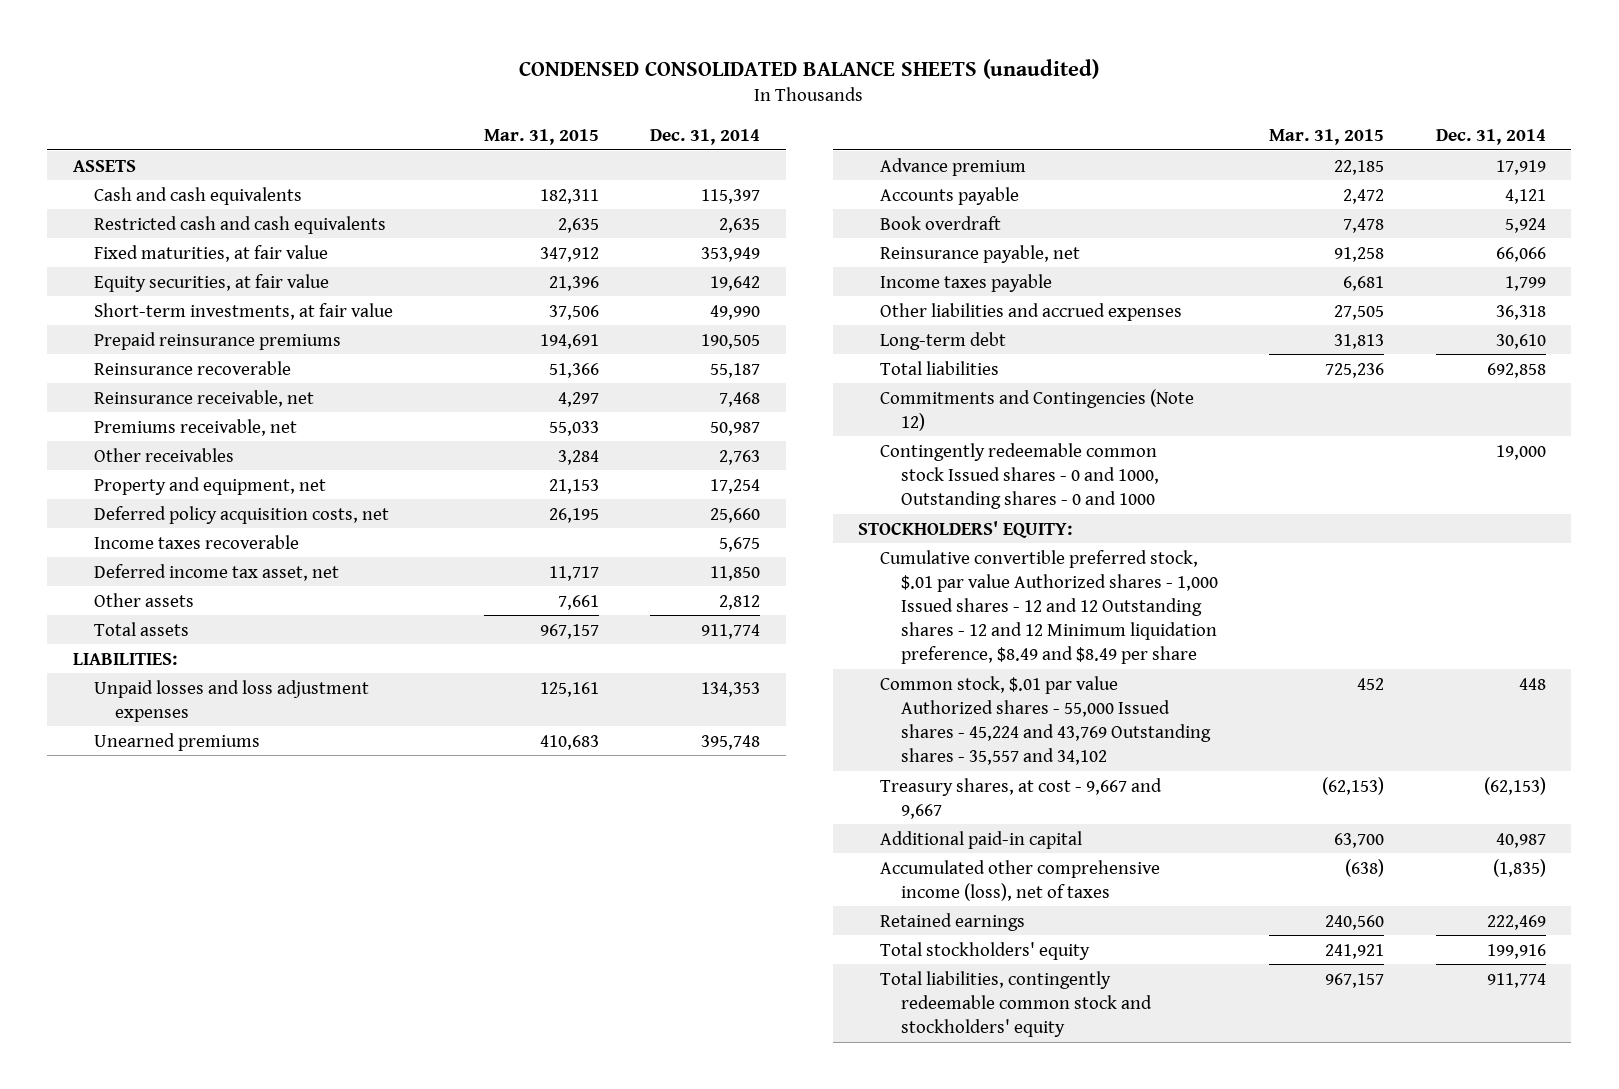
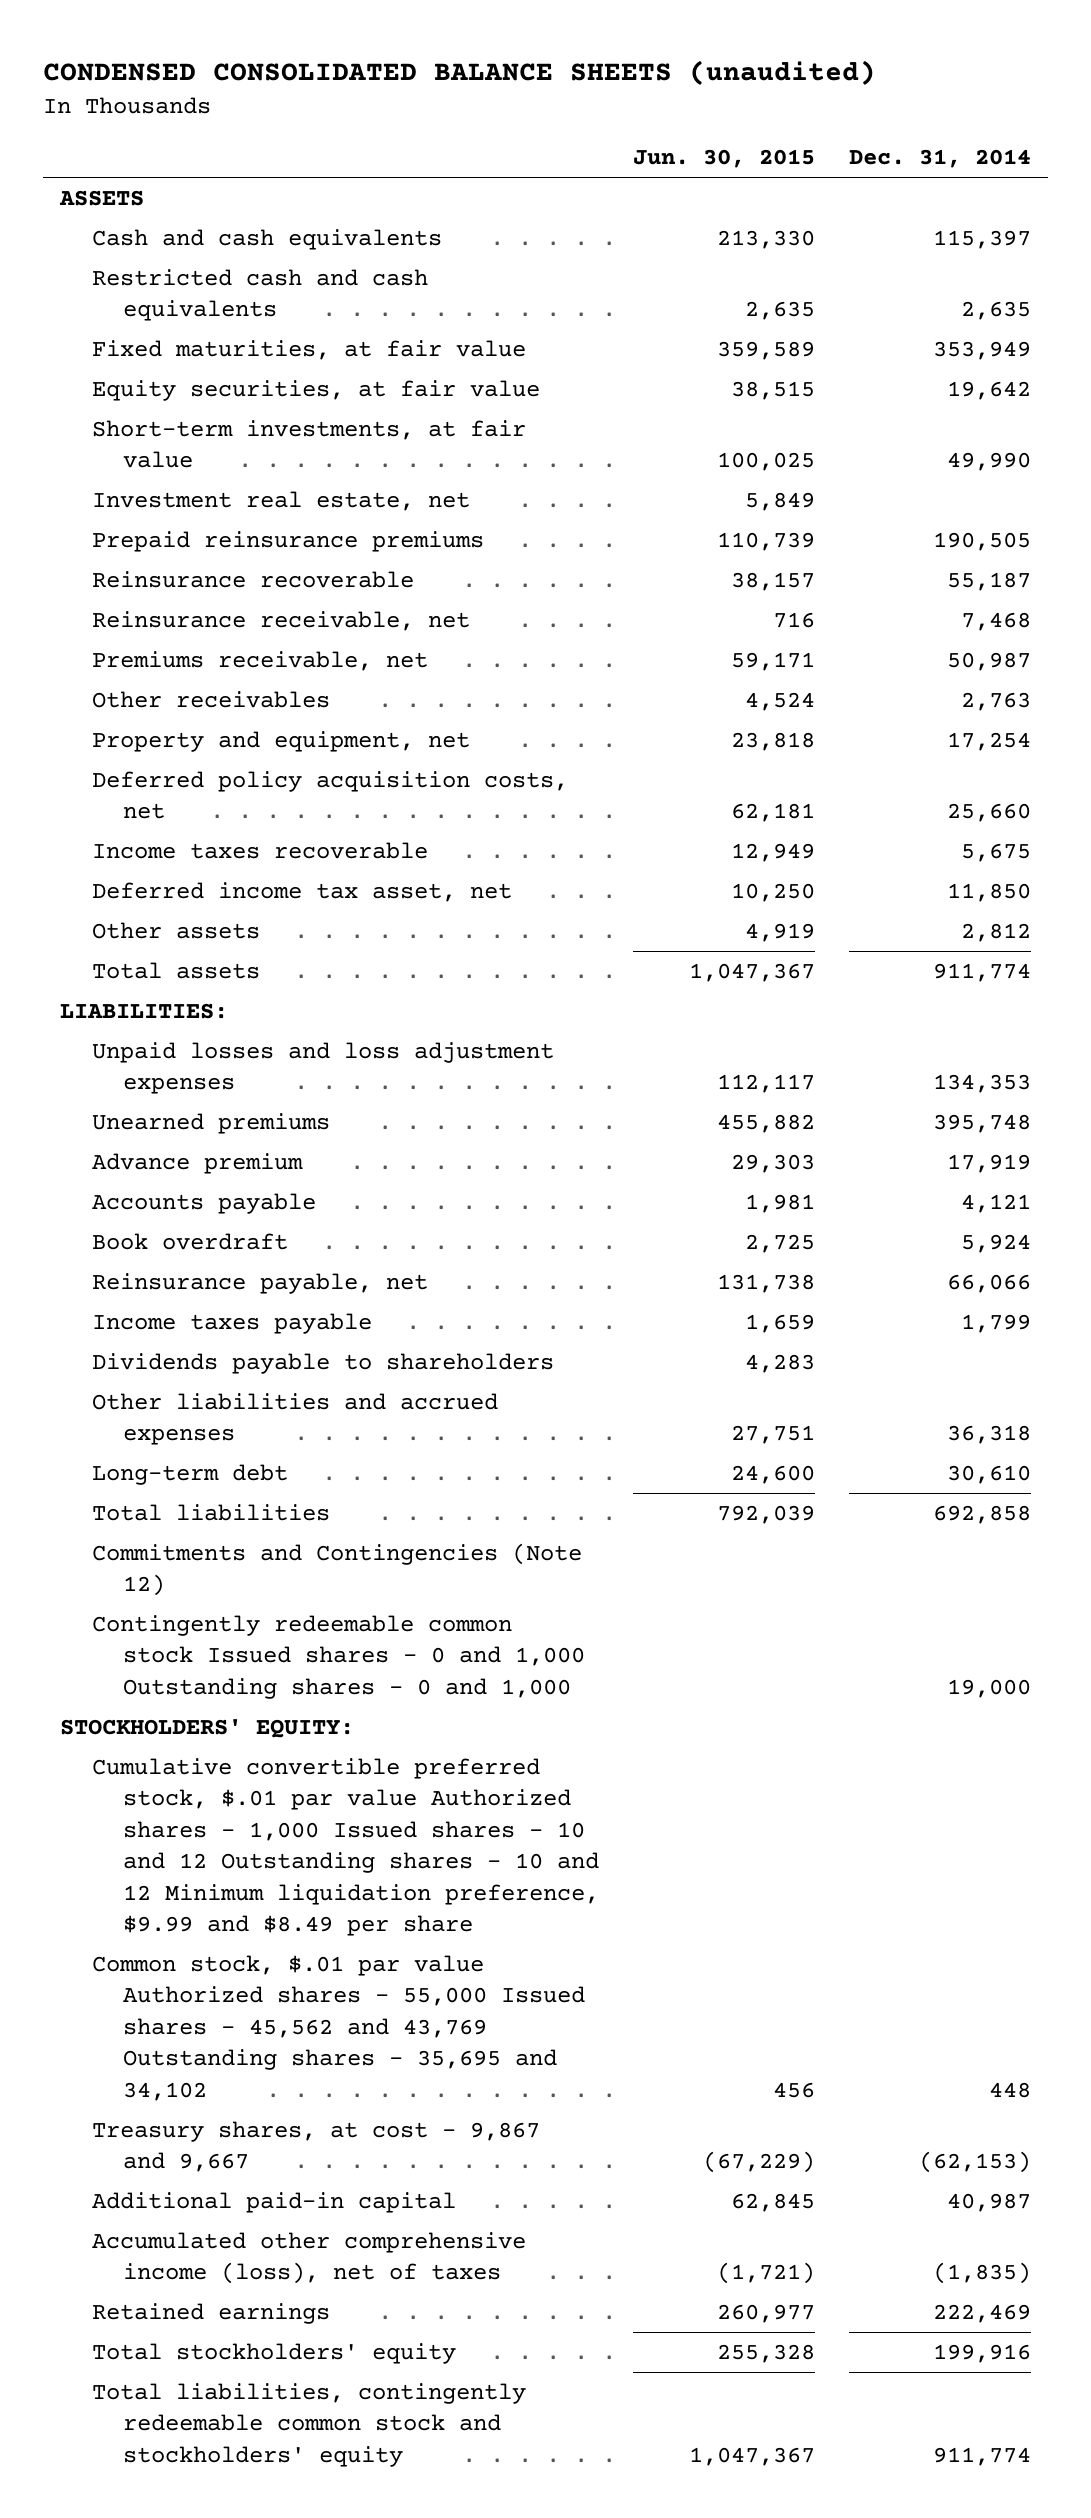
- | Mar. 31, 2015 | Dec. 31, 2014
+ | Jun. 30, 2015 | Dec. 31, 2014
+ Investment real estate, net | 5,849 |
+ Dividends payable to shareholders | 4,283 |
- Contingently redeemable common stock Issued shares - 0 and 1000, Outstanding shares - 0 and 1000 | | 19,000
+ Contingently redeemable common stock Issued shares - 0 and 1,000 Outstanding shares - 0 and 1,000 | | 19,000
- Cumulative convertible preferred stock, $.01 par value Authorized shares - 1,000 Issued shares - 12 and 12 Outstanding shares - 12 and 12 Minimum liquidation preference, $8.49 and $8.49 per share
- Common stock, $.01 par value Authorized shares - 55,000 Issued shares - 45,224 and 43,769 Outstanding shares - 35,557 and 34,102 | 452 | 448
- Treasury shares, at cost - 9,667 and 9,667 | (62,153) | (62,153)
+ Cumulative convertible preferred stock, $.01 par value Authorized shares - 1,000 Issued shares - 10 and 12 Outstanding shares - 10 and 12 Minimum liquidation preference, $9.99 and $8.49 per share
+ Common stock, $.01 par value Authorized shares - 55,000 Issued shares - 45,562 and 43,769 Outstanding shares - 35,695 and 34,102 | 456 | 448
+ Treasury shares, at cost - 9,867 and 9,667 | (67,229) | (62,153)

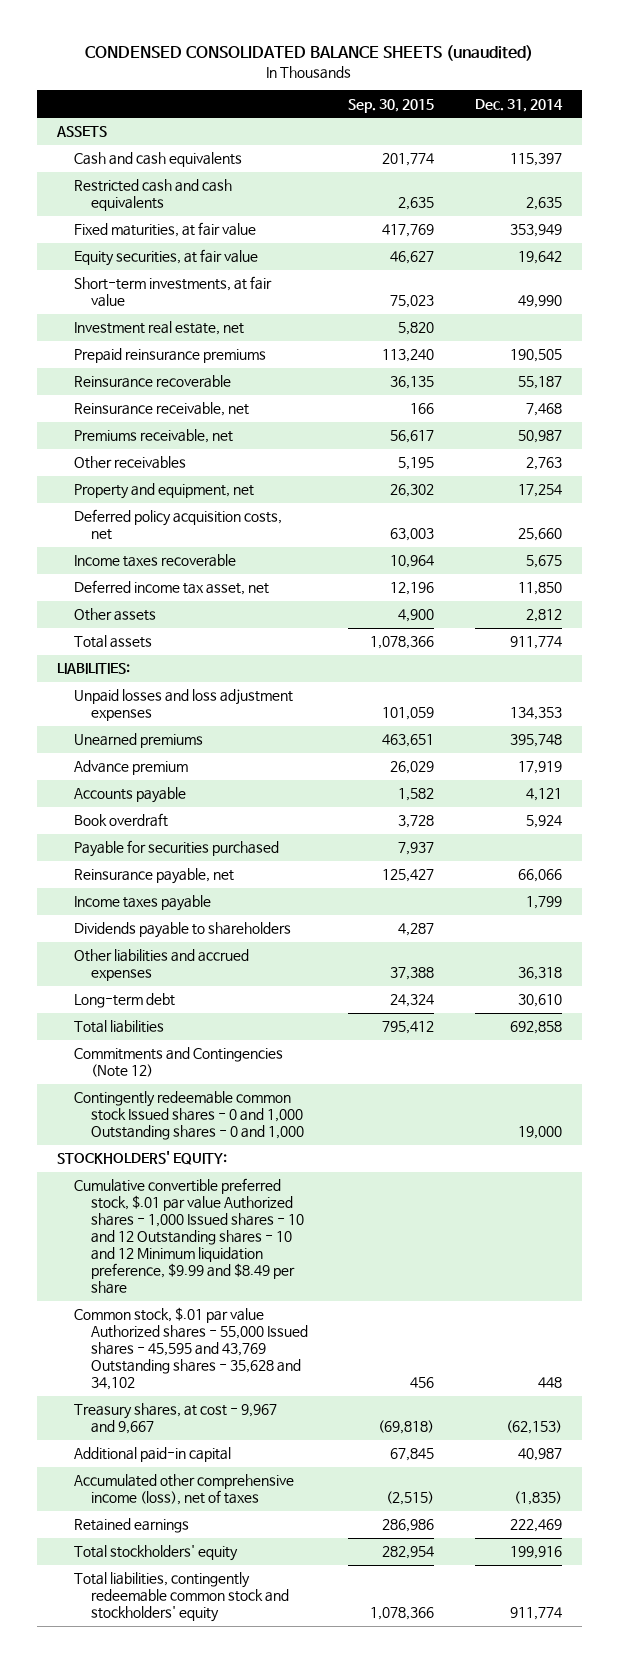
- | Jun. 30, 2015 | Dec. 31, 2014
+ | Sep. 30, 2015 | Dec. 31, 2014
+ Payable for securities purchased | 7,937 |
- Common stock, $.01 par value Authorized shares - 55,000 Issued shares - 45,562 and 43,769 Outstanding shares - 35,695 and 34,102 | 456 | 448
- Treasury shares, at cost - 9,867 and 9,667 | (67,229) | (62,153)
+ Common stock, $.01 par value Authorized shares - 55,000 Issued shares - 45,595 and 43,769 Outstanding shares - 35,628 and 34,102 | 456 | 448
+ Treasury shares, at cost - 9,967 and 9,667 | (69,818) | (62,153)

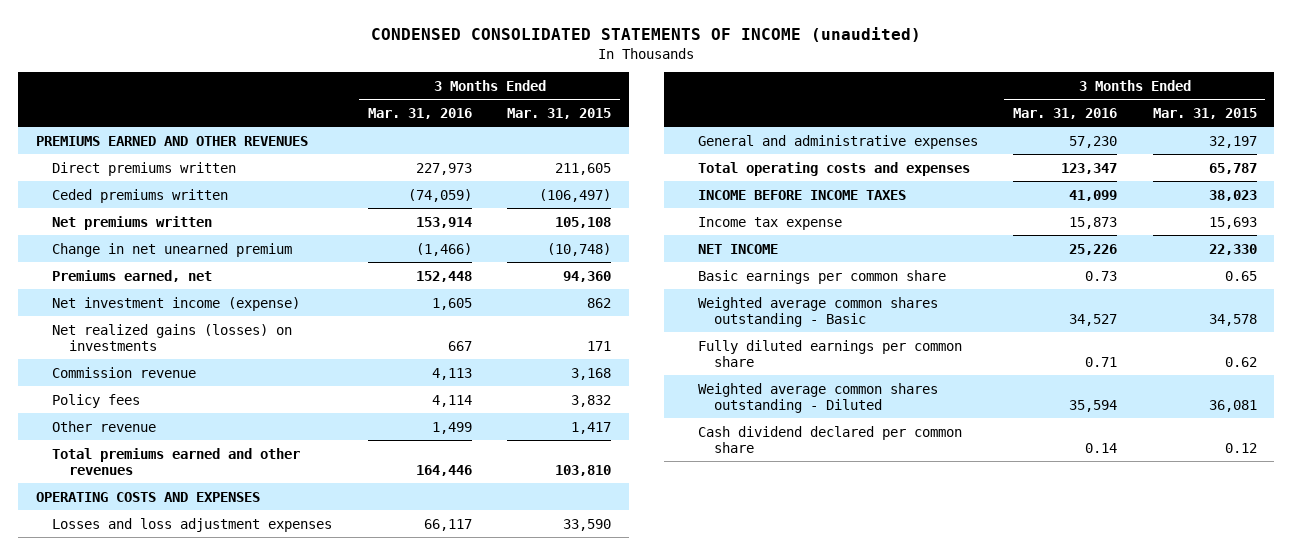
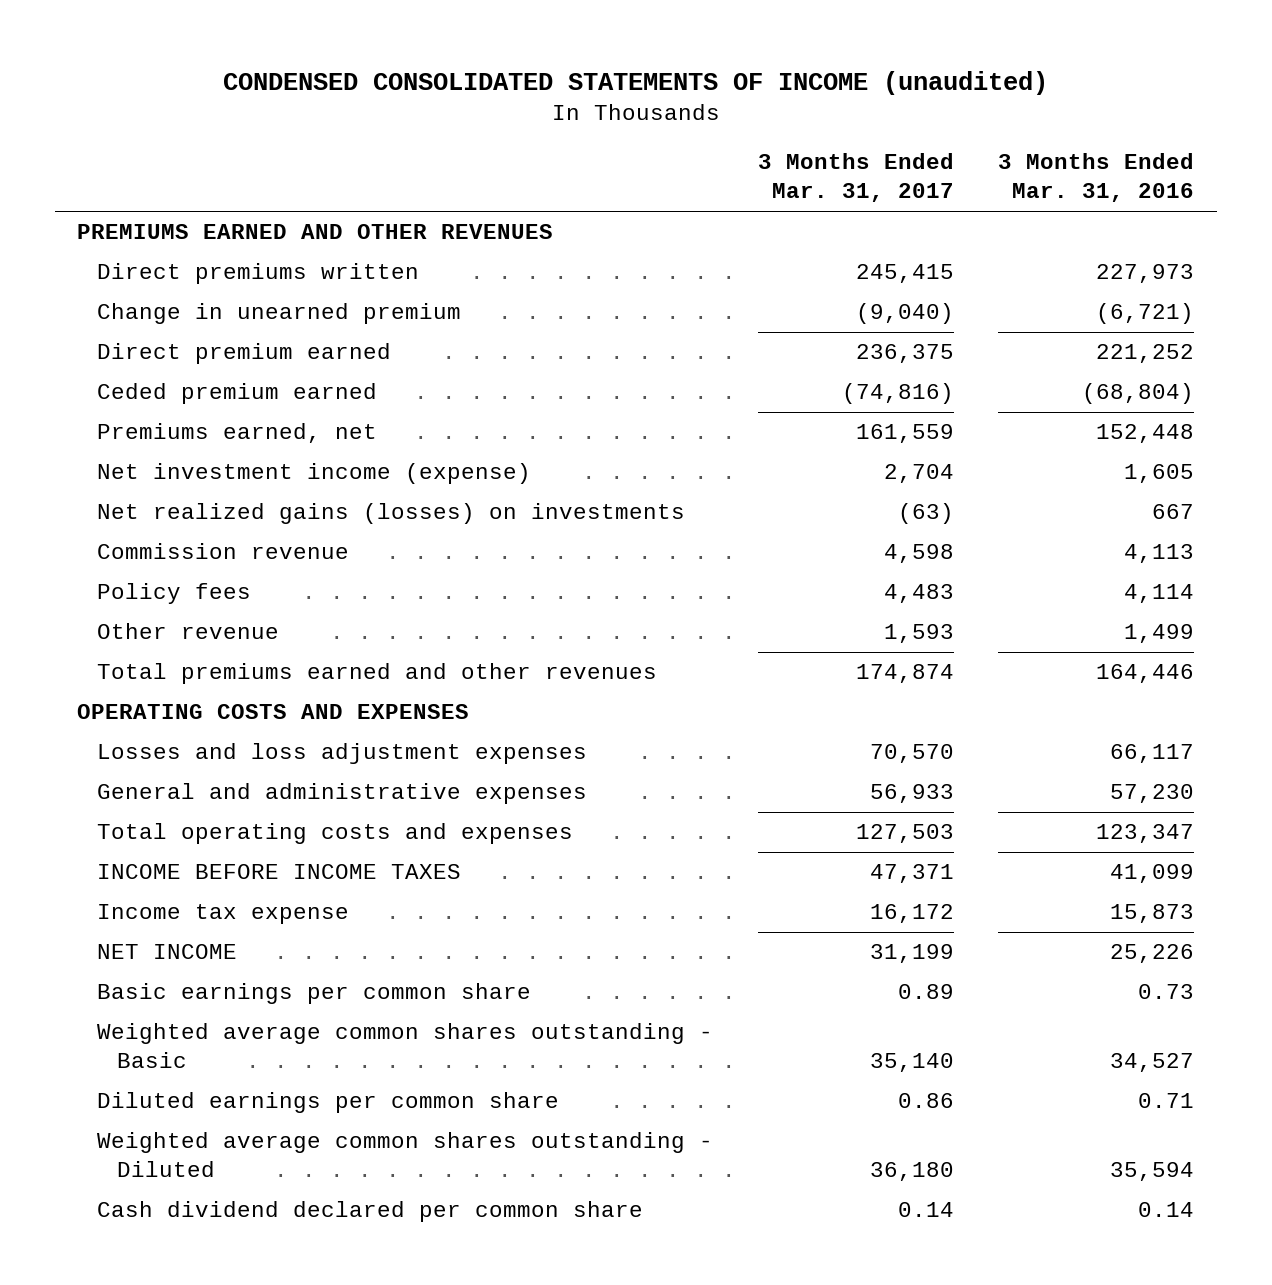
- | 3 Months Ended Mar. 31, 2016 | 3 Months Ended Mar. 31, 2015
+ | 3 Months Ended Mar. 31, 2017 | 3 Months Ended Mar. 31, 2016
- Ceded premiums written | (74,059) | (106,497)
- Net premiums written | 153,914 | 105,108
- Change in net unearned premium | (1,466) | (10,748)
+ Change in unearned premium | (9,040) | (6,721)
+ Direct premium earned | 236,375 | 221,252
+ Ceded premium earned | (74,816) | (68,804)
- Fully diluted earnings per common share | 0.71 | 0.62
+ Diluted earnings per common share | 0.86 | 0.71

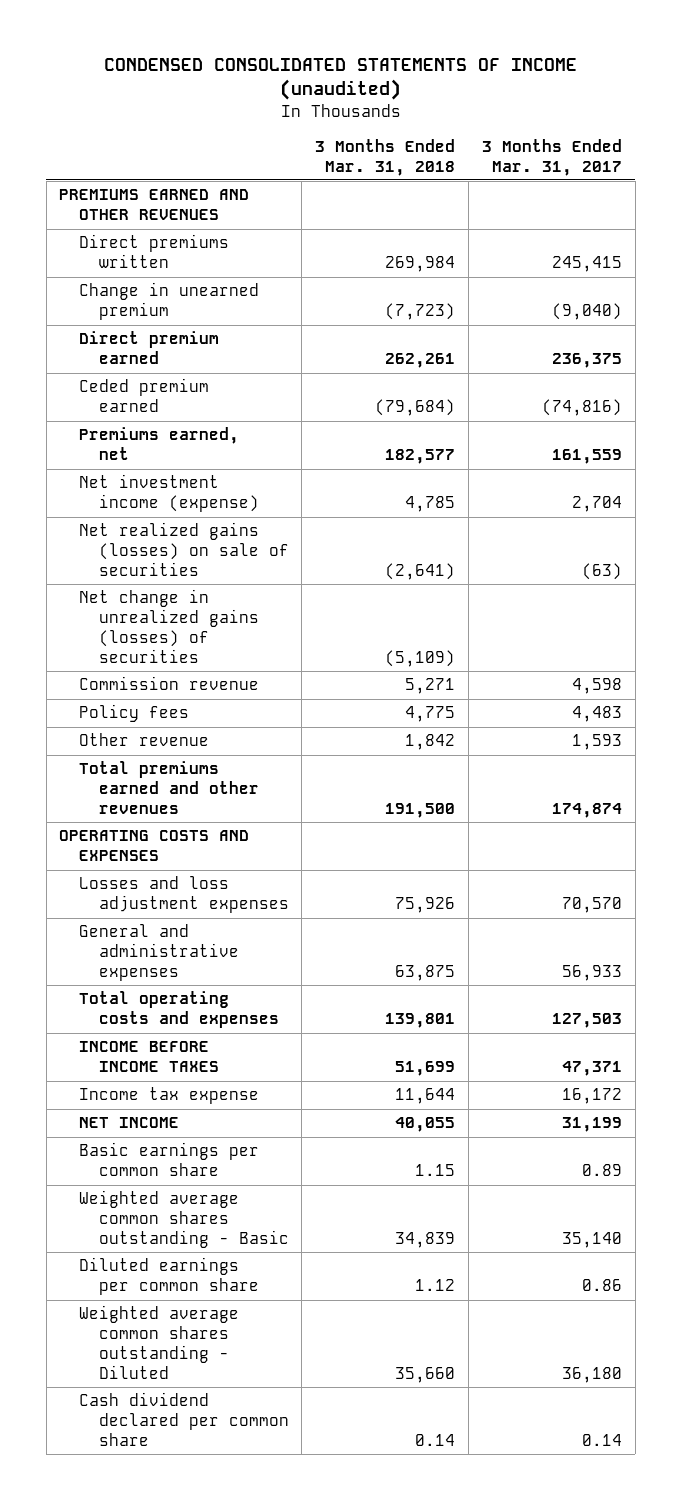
- | 3 Months Ended Mar. 31, 2017 | 3 Months Ended Mar. 31, 2016
+ | 3 Months Ended Mar. 31, 2018 | 3 Months Ended Mar. 31, 2017
- Net realized gains (losses) on investments | (63) | 667
+ Net realized gains (losses) on sale of securities | (2,641) | (63)
+ Net change in unrealized gains (losses) of securities | (5,109) |

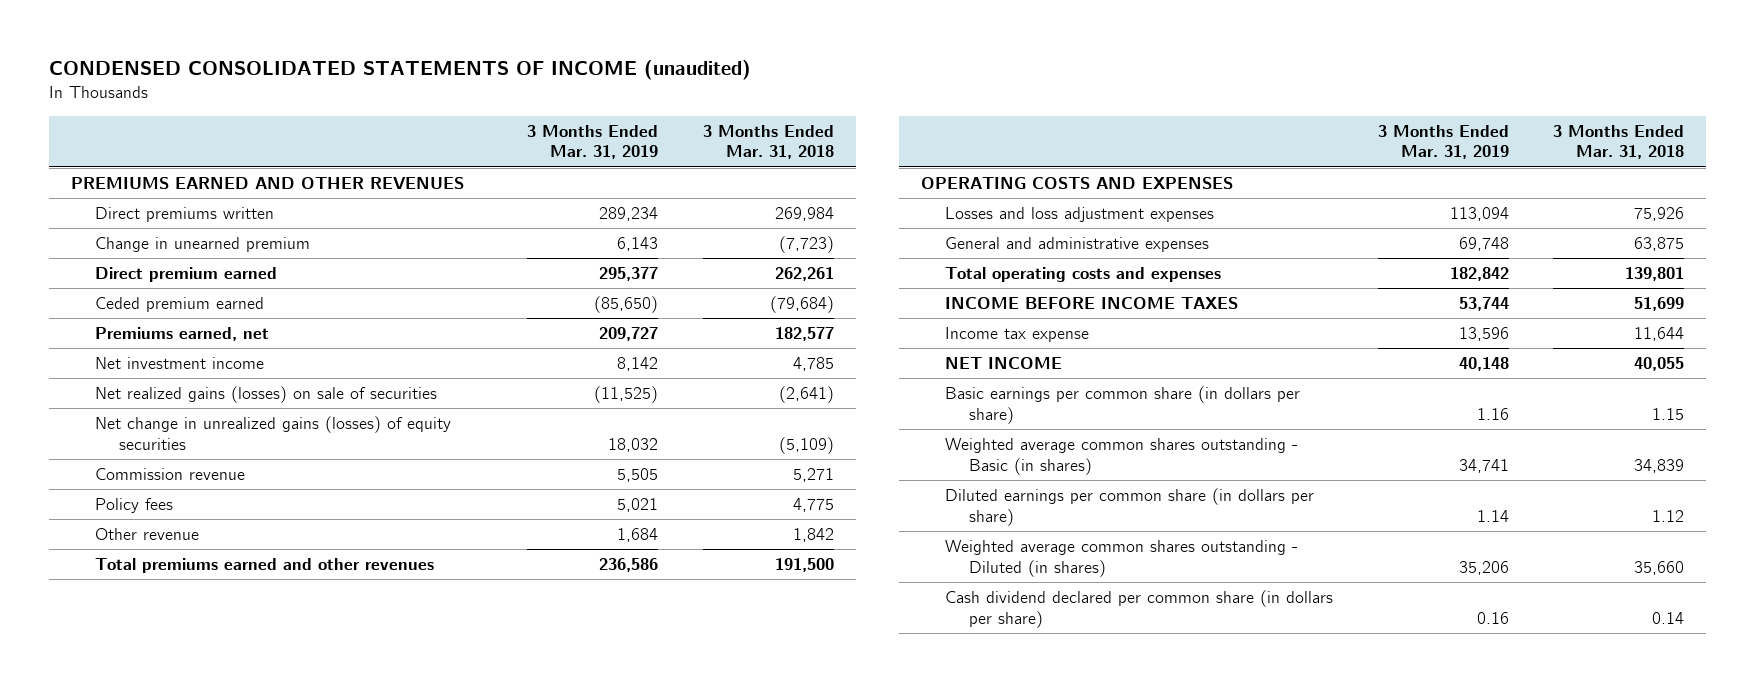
- | 3 Months Ended Mar. 31, 2018 | 3 Months Ended Mar. 31, 2017
+ | 3 Months Ended Mar. 31, 2019 | 3 Months Ended Mar. 31, 2018
- Net investment income (expense) | 4,785 | 2,704
+ Net investment income | 8,142 | 4,785
- Net change in unrealized gains (losses) of securities | (5,109) |
+ Net change in unrealized gains (losses) of equity securities | 18,032 | (5,109)
- Basic earnings per common share | 1.15 | 0.89
- Weighted average common shares outstanding - Basic | 34,839 | 35,140
- Diluted earnings per common share | 1.12 | 0.86
- Weighted average common shares outstanding - Diluted | 35,660 | 36,180
- Cash dividend declared per common share | 0.14 | 0.14
+ Basic earnings per common share (in dollars per share) | 1.16 | 1.15
+ Weighted average common shares outstanding - Basic (in shares) | 34,741 | 34,839
+ Diluted earnings per common share (in dollars per share) | 1.14 | 1.12
+ Weighted average common shares outstanding - Diluted (in shares) | 35,206 | 35,660
+ Cash dividend declared per common share (in dollars per share) | 0.16 | 0.14

